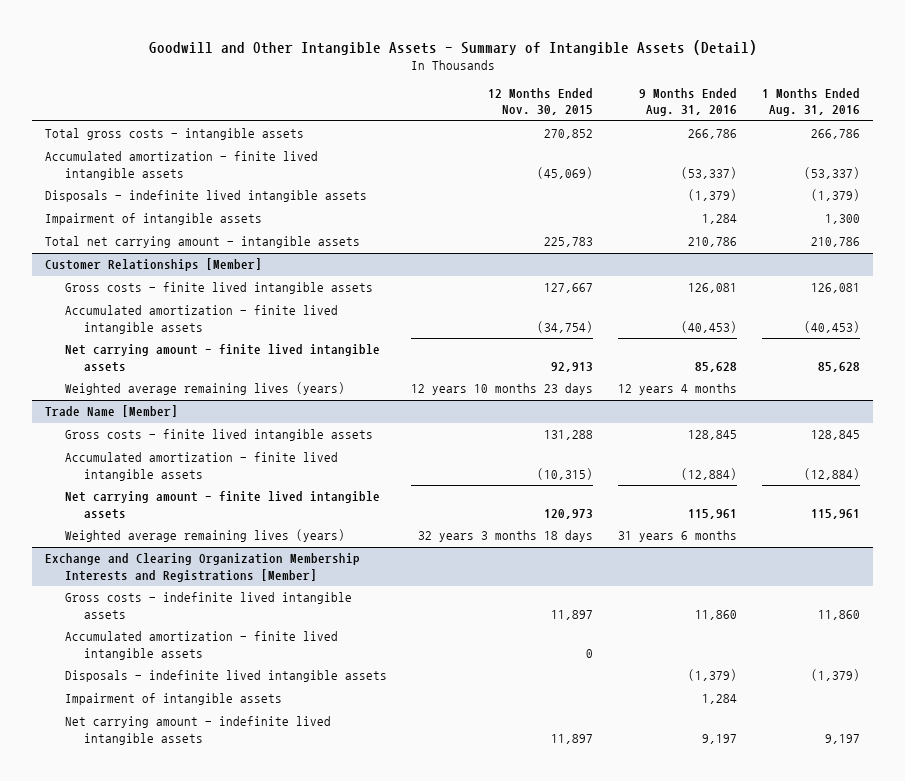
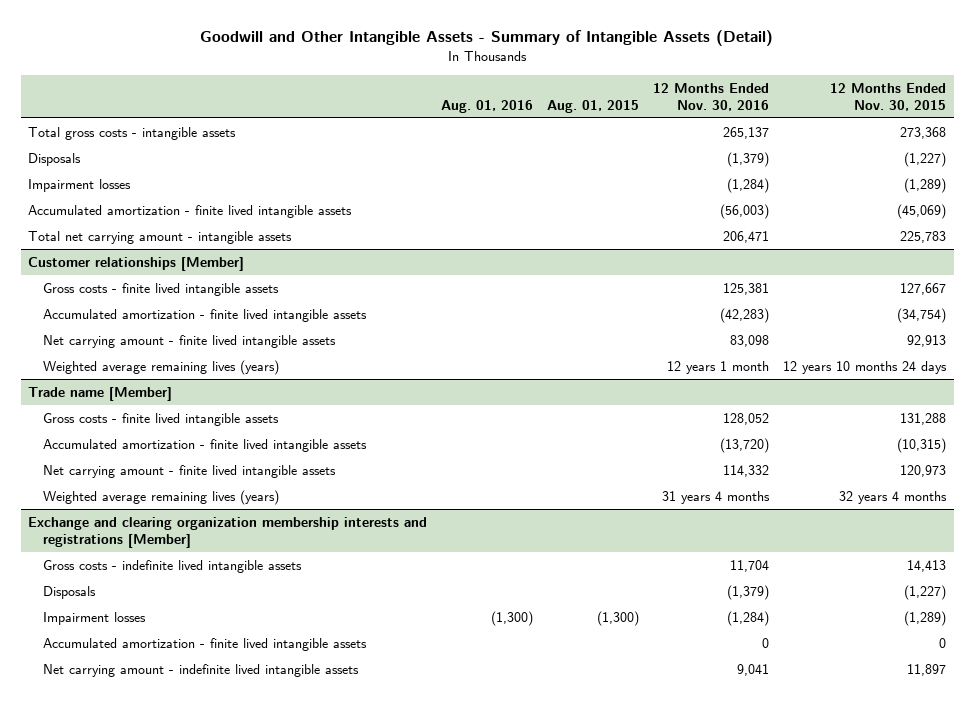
- | 12 Months Ended Nov. 30, 2015 | 9 Months Ended Aug. 31, 2016 | 1 Months Ended Aug. 31, 2016
+ | Aug. 01, 2016 | Aug. 01, 2015 | 12 Months Ended Nov. 30, 2016 | 12 Months Ended Nov. 30, 2015
- Total gross costs - intangible assets | 270,852 | 266,786 | 266,786
+ Total gross costs - intangible assets | | | 265,137 | 273,368
+ Disposals | | | (1,379) | (1,227)
+ Impairment losses | | | (1,284) | (1,289)
- Disposals - indefinite lived intangible assets | | (1,379) | (1,379)
- Impairment of intangible assets | | 1,284 | 1,300
- Customer Relationships [Member]
+ Customer relationships [Member]
- Weighted average remaining lives (years) | 12 years 10 months 23 days | 12 years 4 months |
- Trade Name [Member]
+ Weighted average remaining lives (years) | | | 12 years 1 month | 12 years 10 months 24 days
+ Trade name [Member]
- Weighted average remaining lives (years) | 32 years 3 months 18 days | 31 years 6 months |
- Exchange and Clearing Organization Membership Interests and Registrations [Member]
- Gross costs - indefinite lived intangible assets | 11,897 | 11,860 | 11,860
+ Weighted average remaining lives (years) | | | 31 years 4 months | 32 years 4 months
+ Exchange and clearing organization membership interests and registrations [Member]
+ Gross costs - indefinite lived intangible assets | | | 11,704 | 14,413
+ Disposals | | | (1,379) | (1,227)
+ Impairment losses | (1,300) | (1,300) | (1,284) | (1,289)
- Disposals - indefinite lived intangible assets | | (1,379) | (1,379)
- Impairment of intangible assets | | 1,284 |

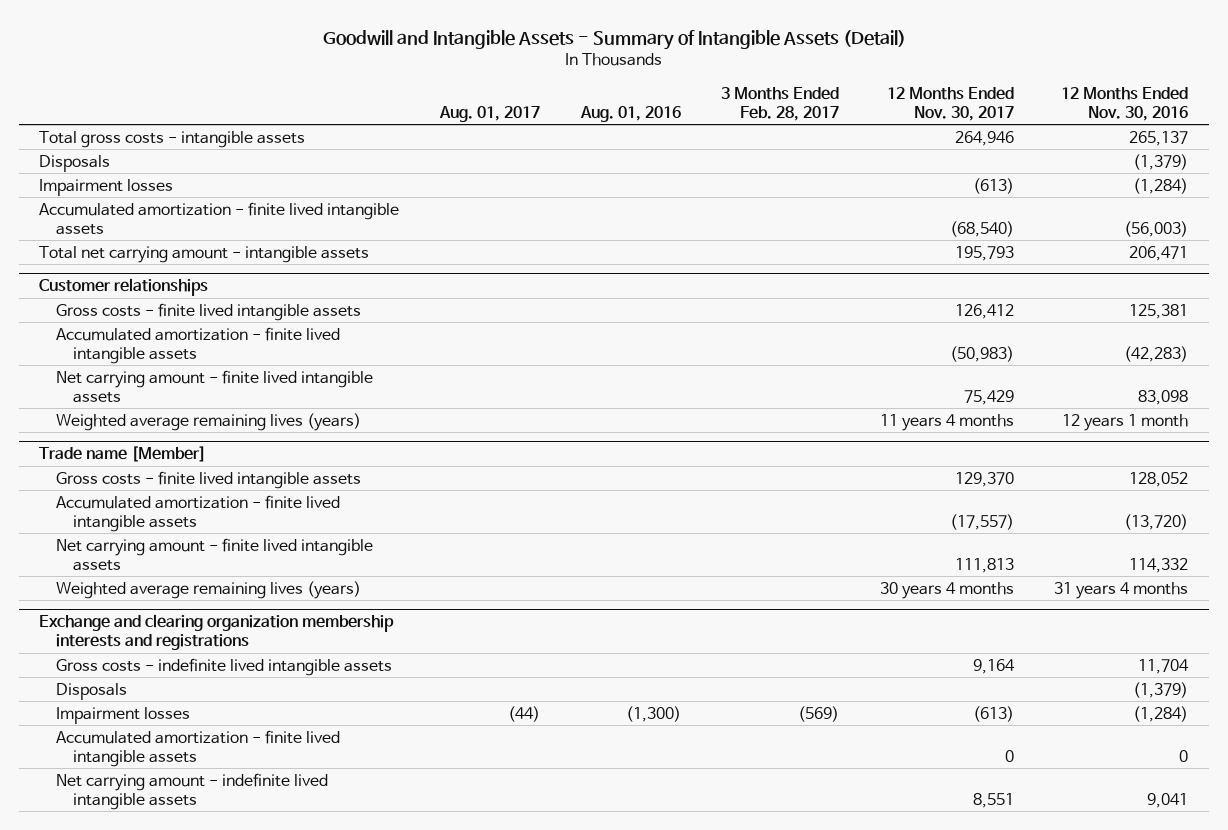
- Goodwill and Other Intangible Assets - Summary of Intangible Assets (Detail)
+ Goodwill and Intangible Assets - Summary of Intangible Assets (Detail)
- | Aug. 01, 2016 | Aug. 01, 2015 | 12 Months Ended Nov. 30, 2016 | 12 Months Ended Nov. 30, 2015
+ | Aug. 01, 2017 | Aug. 01, 2016 | 3 Months Ended Feb. 28, 2017 | 12 Months Ended Nov. 30, 2017 | 12 Months Ended Nov. 30, 2016
- Customer relationships [Member]
+ Customer relationships
- Exchange and clearing organization membership interests and registrations [Member]
+ Exchange and clearing organization membership interests and registrations

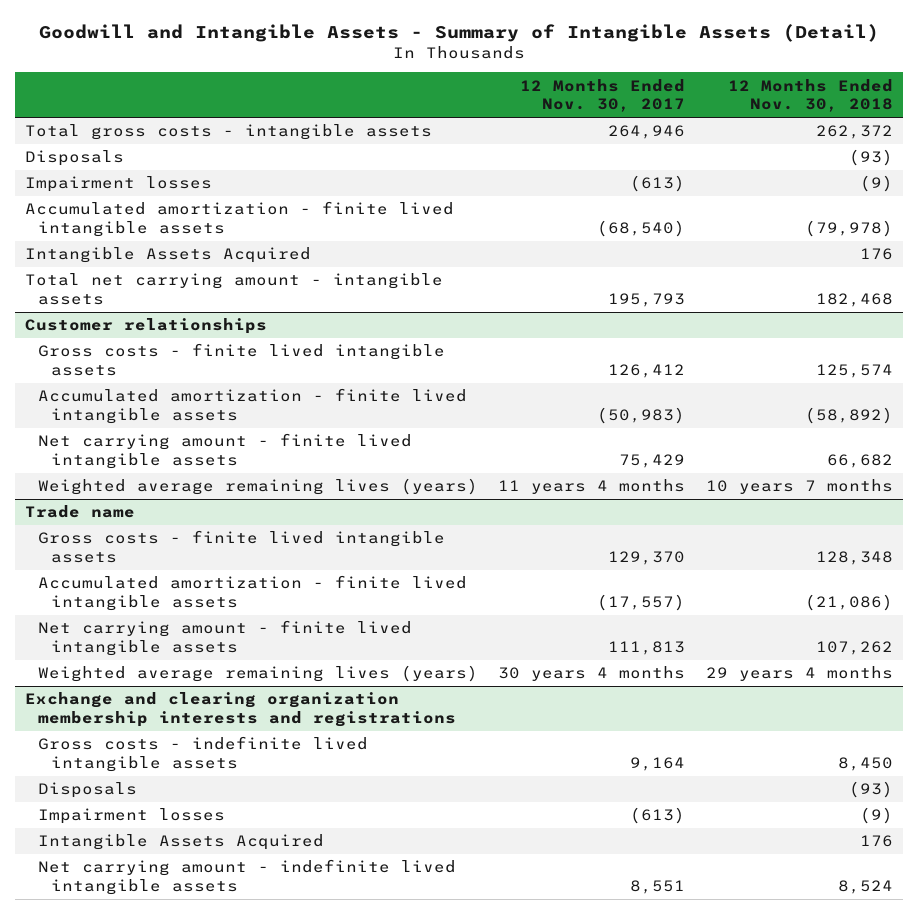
- | Aug. 01, 2017 | Aug. 01, 2016 | 3 Months Ended Feb. 28, 2017 | 12 Months Ended Nov. 30, 2017 | 12 Months Ended Nov. 30, 2016
+ | 12 Months Ended Nov. 30, 2017 | 12 Months Ended Nov. 30, 2018
+ Intangible Assets Acquired | | 176
- Trade name [Member]
+ Trade name
@ Exchange and clearing organization membership interests and registrations
- Accumulated amortization - finite lived intangible assets | | | | 0 | 0
+ Intangible Assets Acquired | | 176

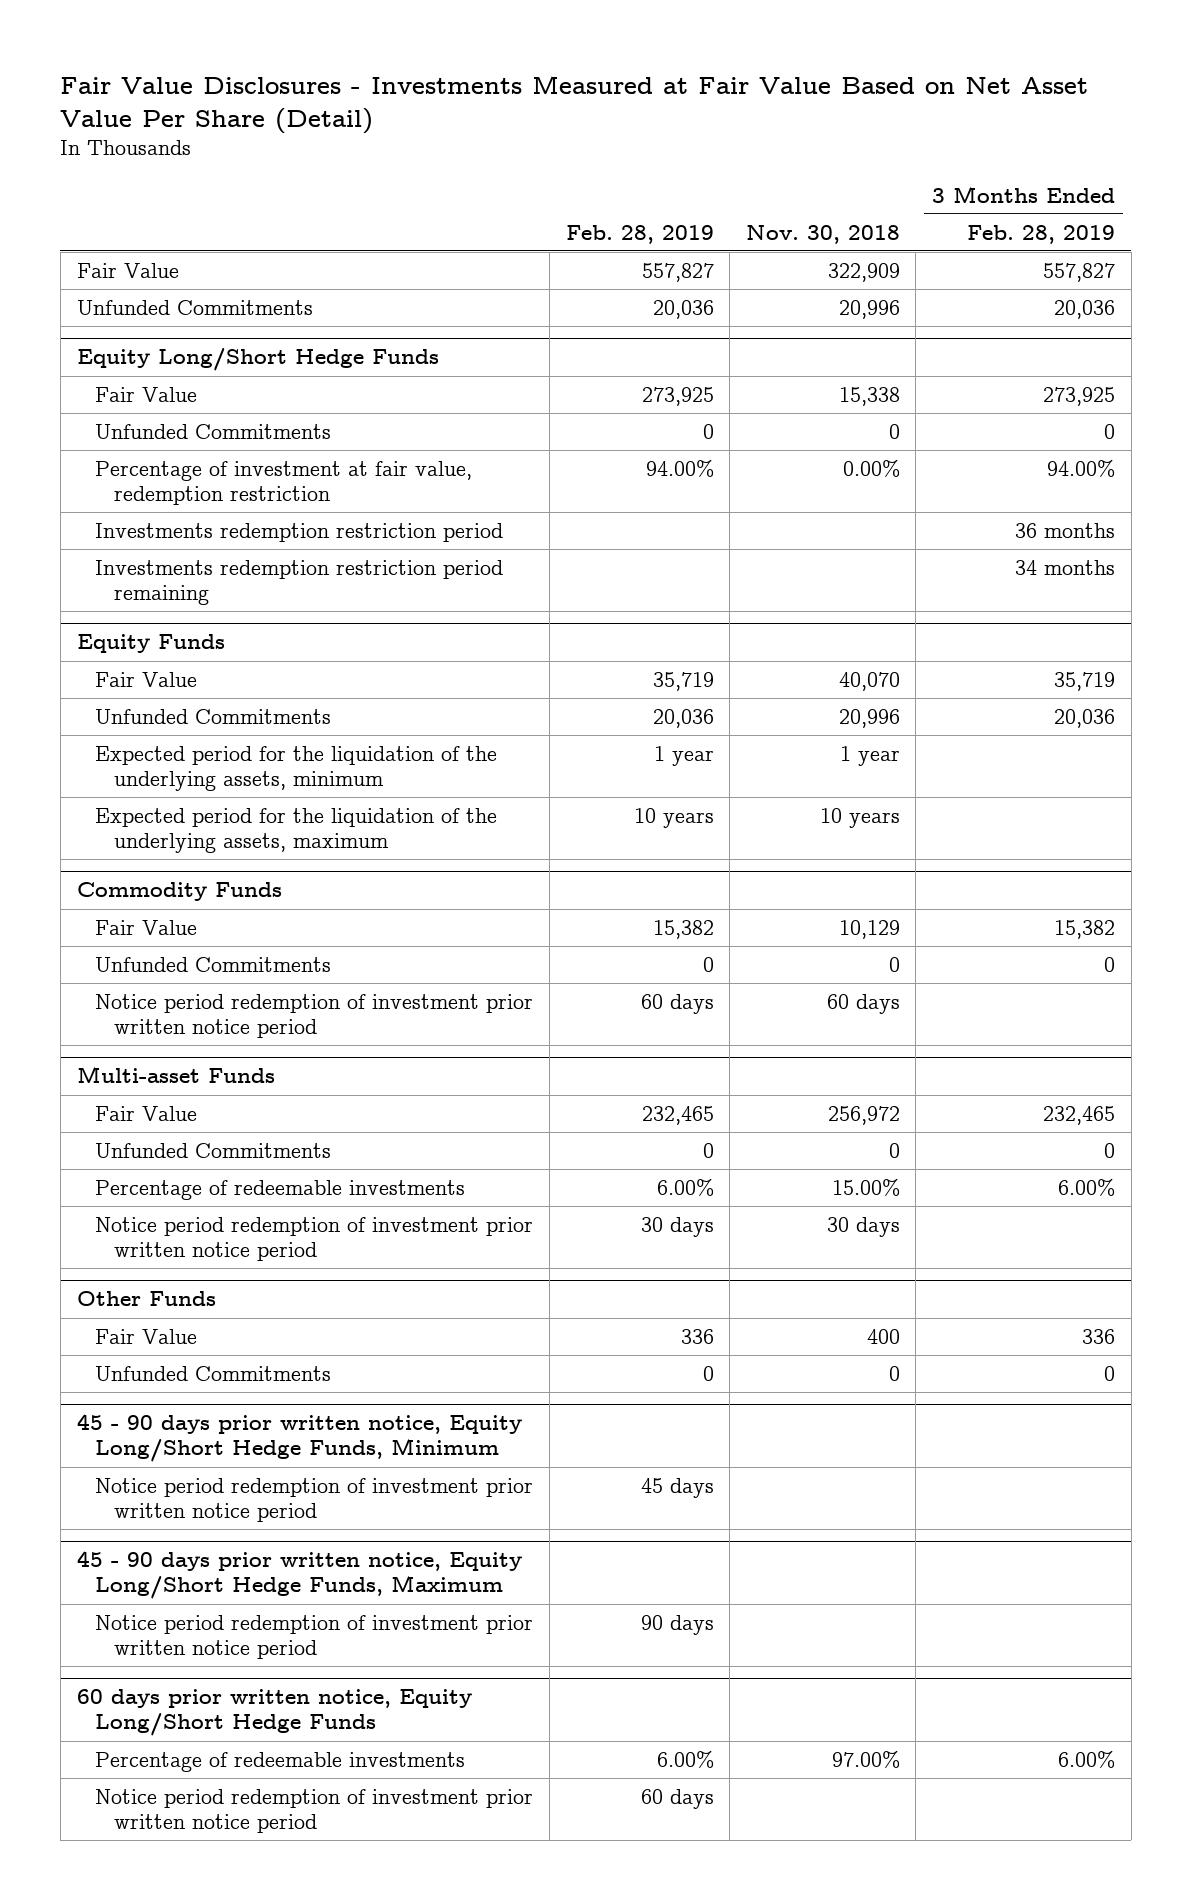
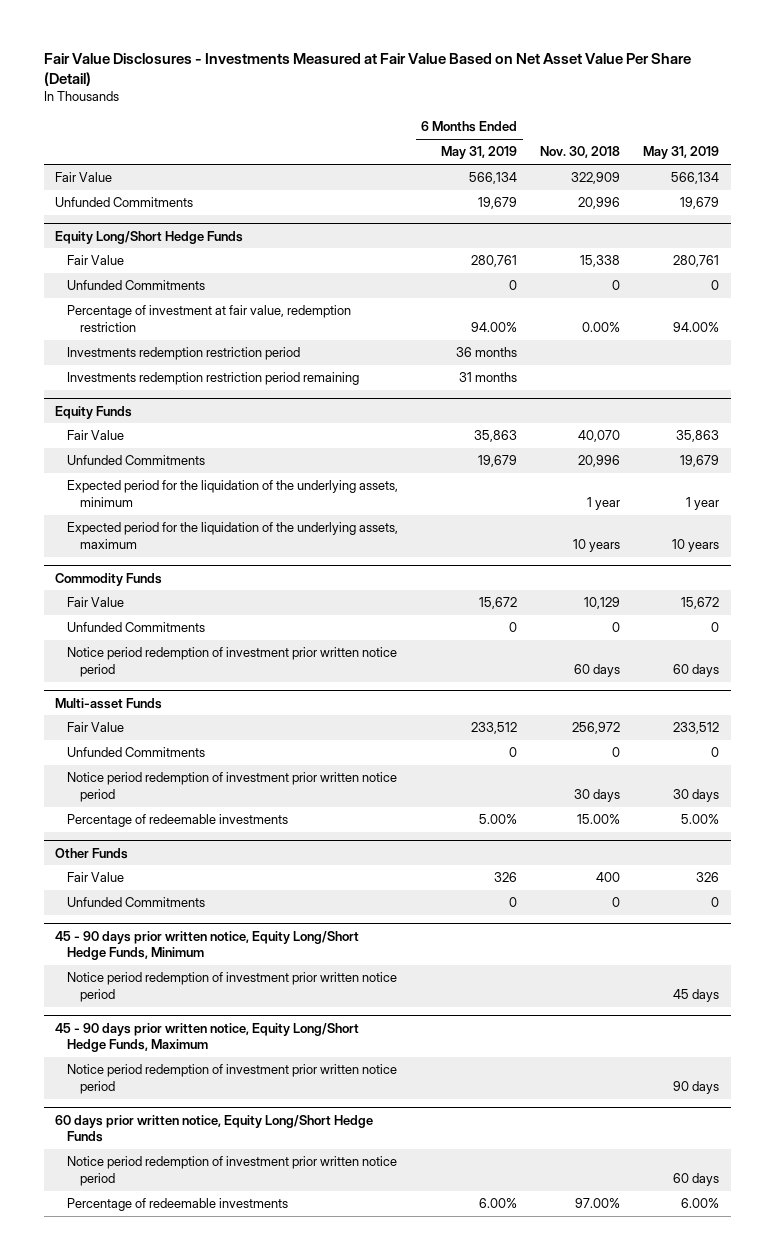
- | Feb. 28, 2019 | Nov. 30, 2018 | 3 Months Ended Feb. 28, 2019
+ | 6 Months Ended May 31, 2019 | Nov. 30, 2018 | May 31, 2019
@ Multi-asset Funds
moved down: Percentage of redeemable investments | 5.00% | 15.00% | 5.00%
@ 60 days prior written notice, Equity Long/Short Hedge Funds
moved down: Percentage of redeemable investments | 6.00% | 97.00% | 6.00%

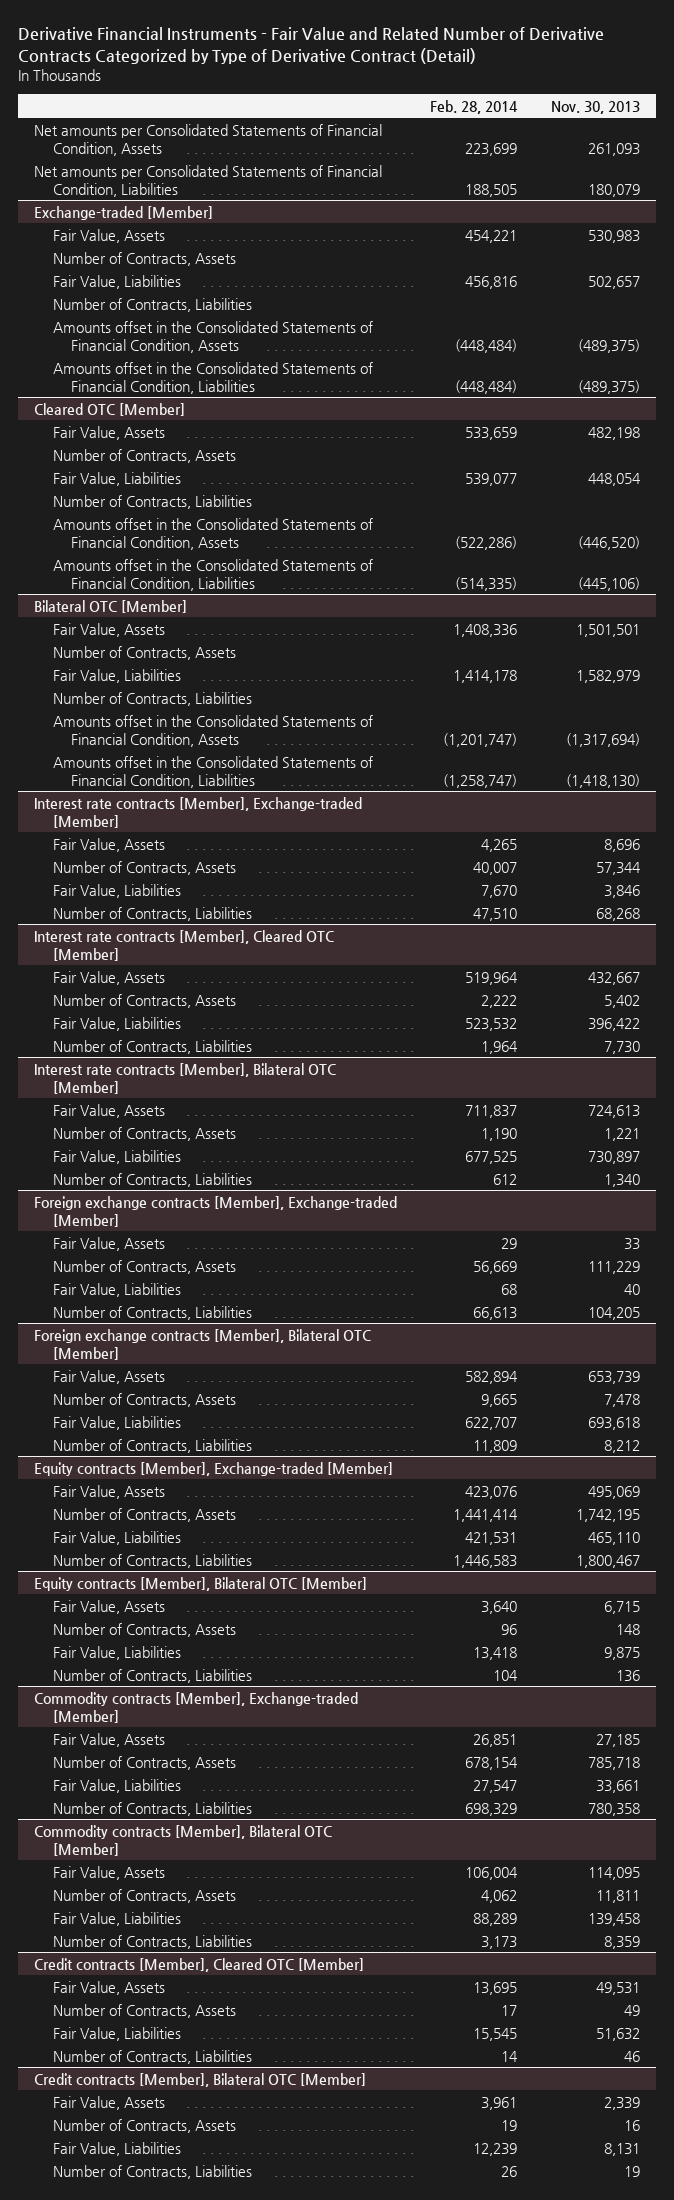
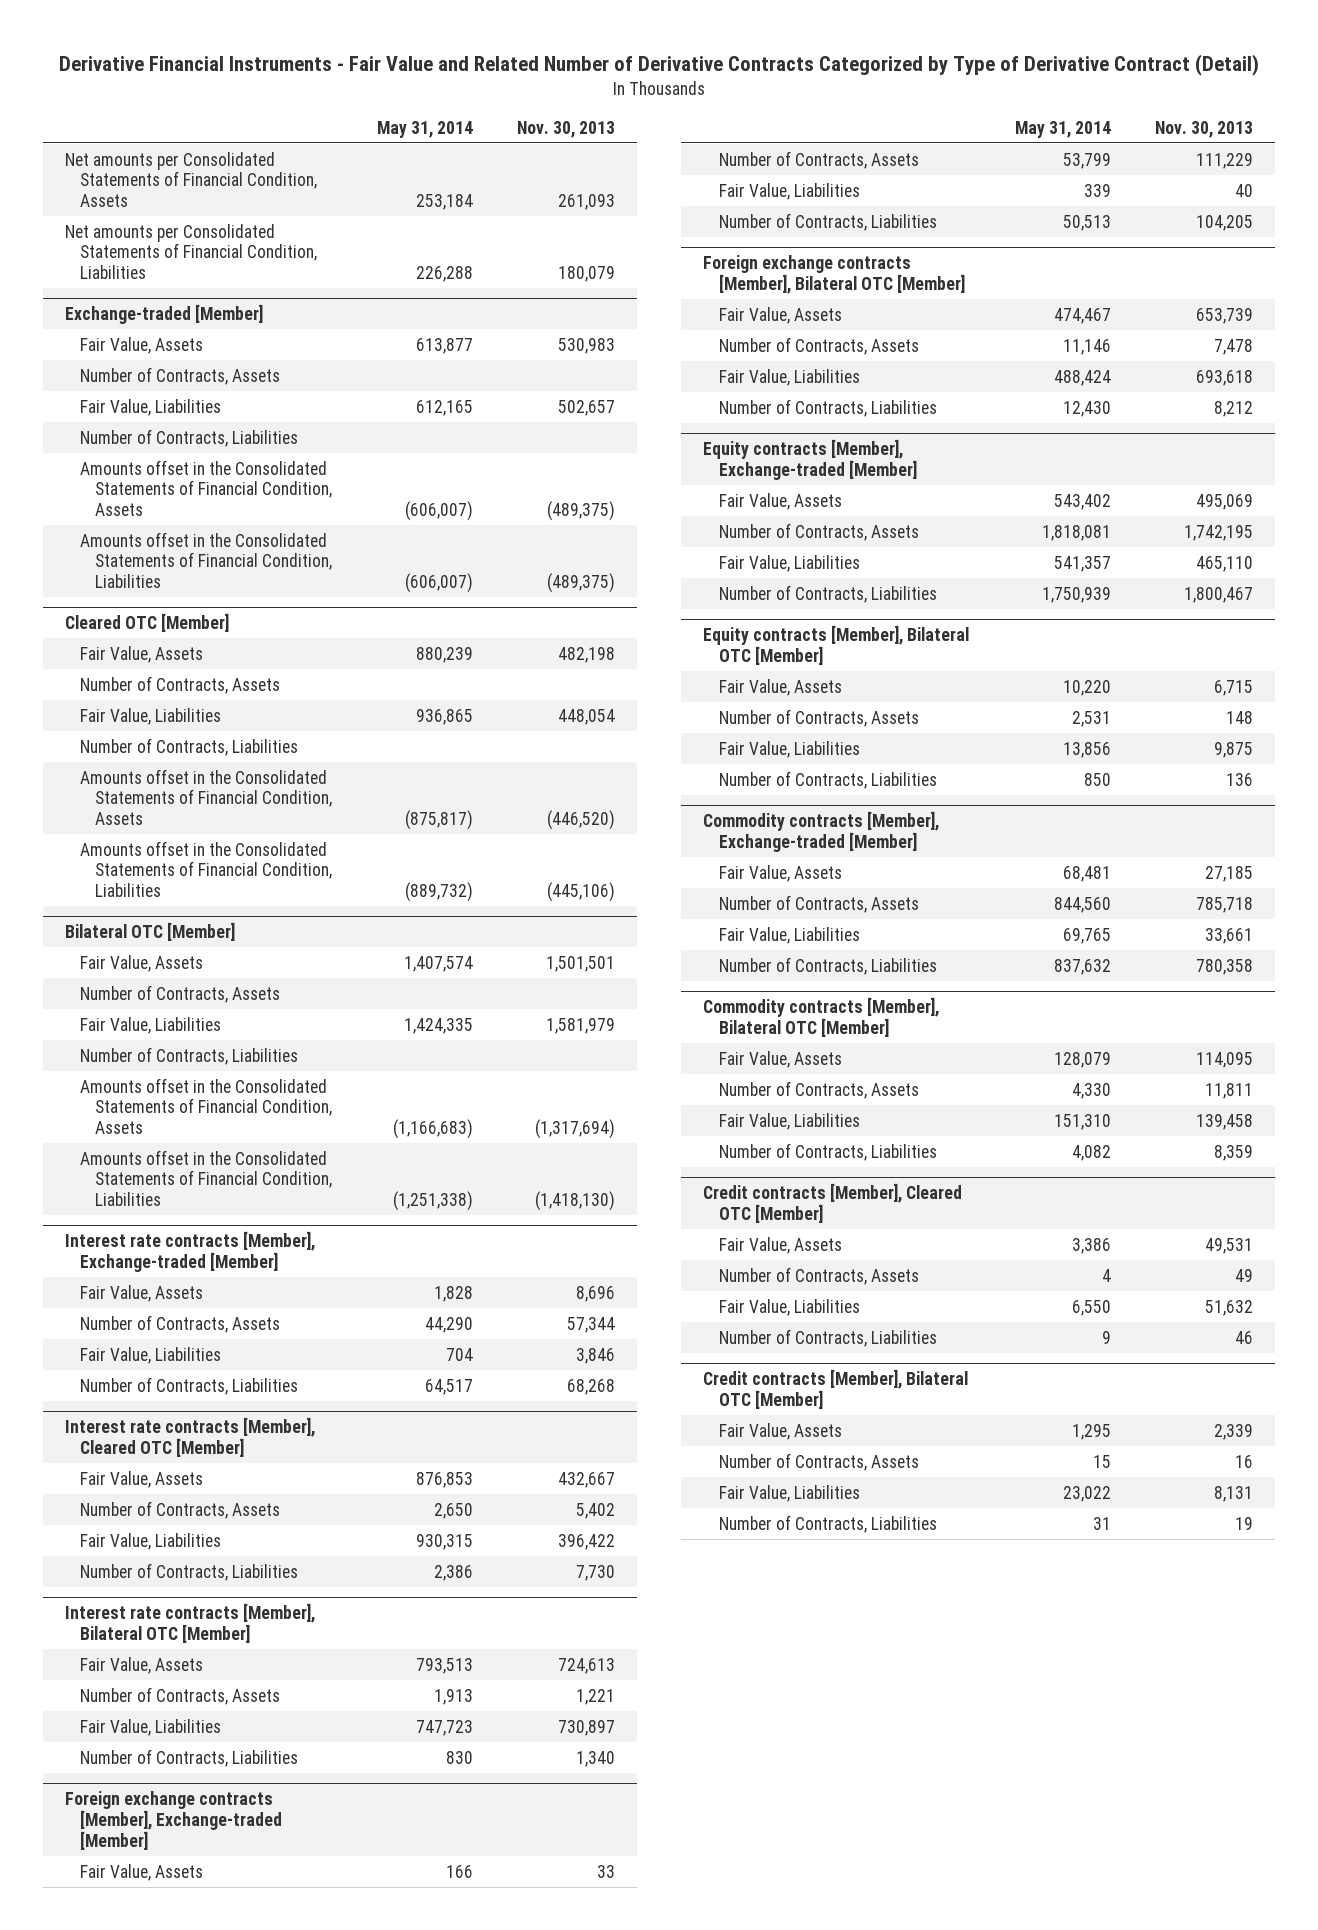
- | Feb. 28, 2014 | Nov. 30, 2013
+ | May 31, 2014 | Nov. 30, 2013
@ Bilateral OTC [Member]
- Fair Value, Liabilities | 1,414,178 | 1,582,979
+ Fair Value, Liabilities | 1,424,335 | 1,581,979

